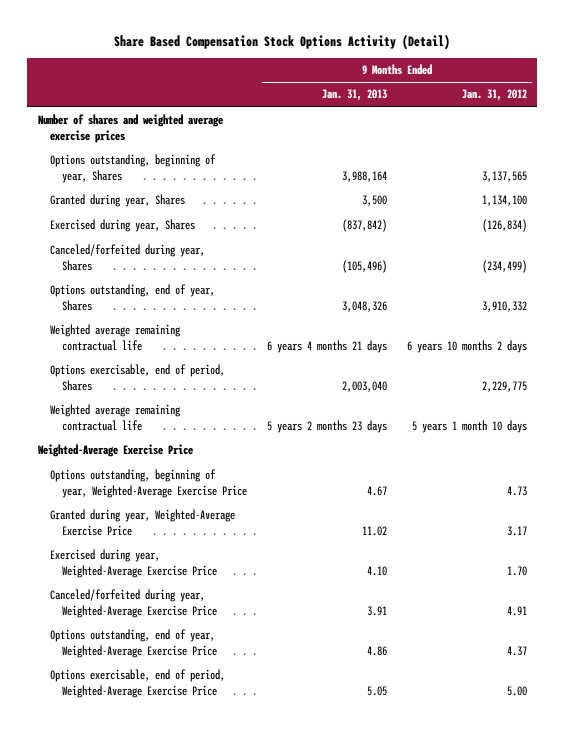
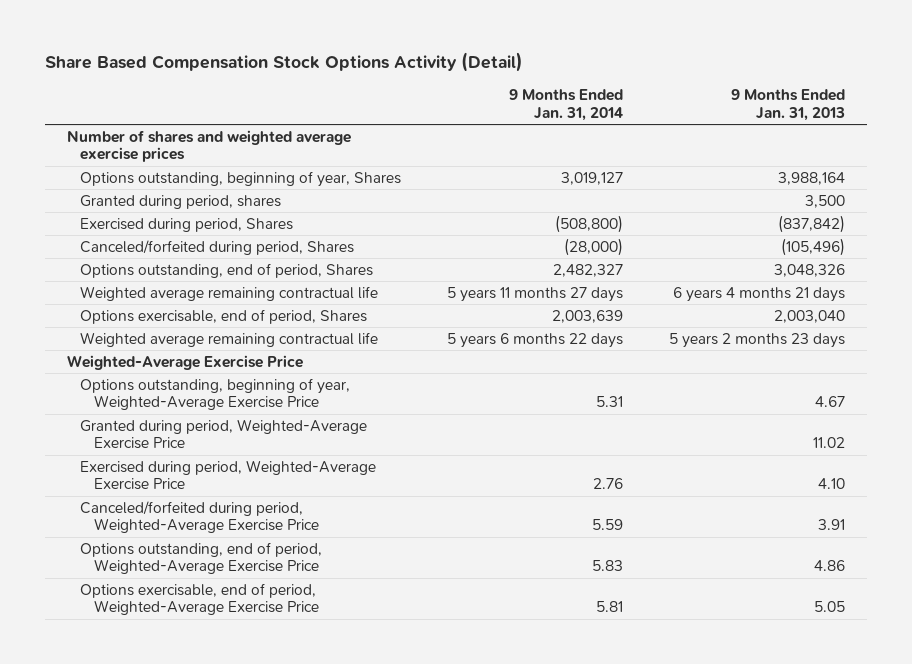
- | 9 Months Ended Jan. 31, 2013 | 9 Months Ended Jan. 31, 2012
+ | 9 Months Ended Jan. 31, 2014 | 9 Months Ended Jan. 31, 2013
- Granted during year, Shares | 3,500 | 1,134,100
- Exercised during year, Shares | (837,842) | (126,834)
- Canceled/forfeited during year, Shares | (105,496) | (234,499)
- Options outstanding, end of year, Shares | 3,048,326 | 3,910,332
+ Granted during period, shares | | 3,500
+ Exercised during period, Shares | (508,800) | (837,842)
+ Canceled/forfeited during period, Shares | (28,000) | (105,496)
+ Options outstanding, end of period, Shares | 2,482,327 | 3,048,326
- Granted during year, Weighted-Average Exercise Price | 11.02 | 3.17
- Exercised during year, Weighted-Average Exercise Price | 4.10 | 1.70
- Canceled/forfeited during year, Weighted-Average Exercise Price | 3.91 | 4.91
- Options outstanding, end of year, Weighted-Average Exercise Price | 4.86 | 4.37
+ Granted during period, Weighted-Average Exercise Price | | 11.02
+ Exercised during period, Weighted-Average Exercise Price | 2.76 | 4.10
+ Canceled/forfeited during period, Weighted-Average Exercise Price | 5.59 | 3.91
+ Options outstanding, end of period, Weighted-Average Exercise Price | 5.83 | 4.86

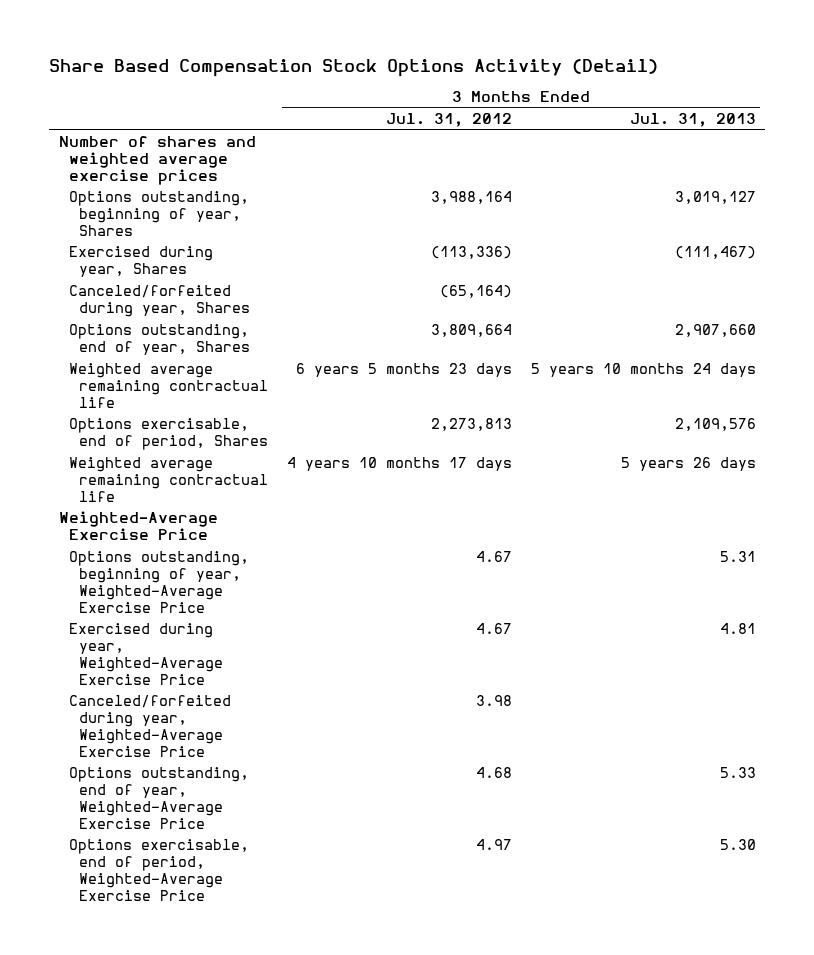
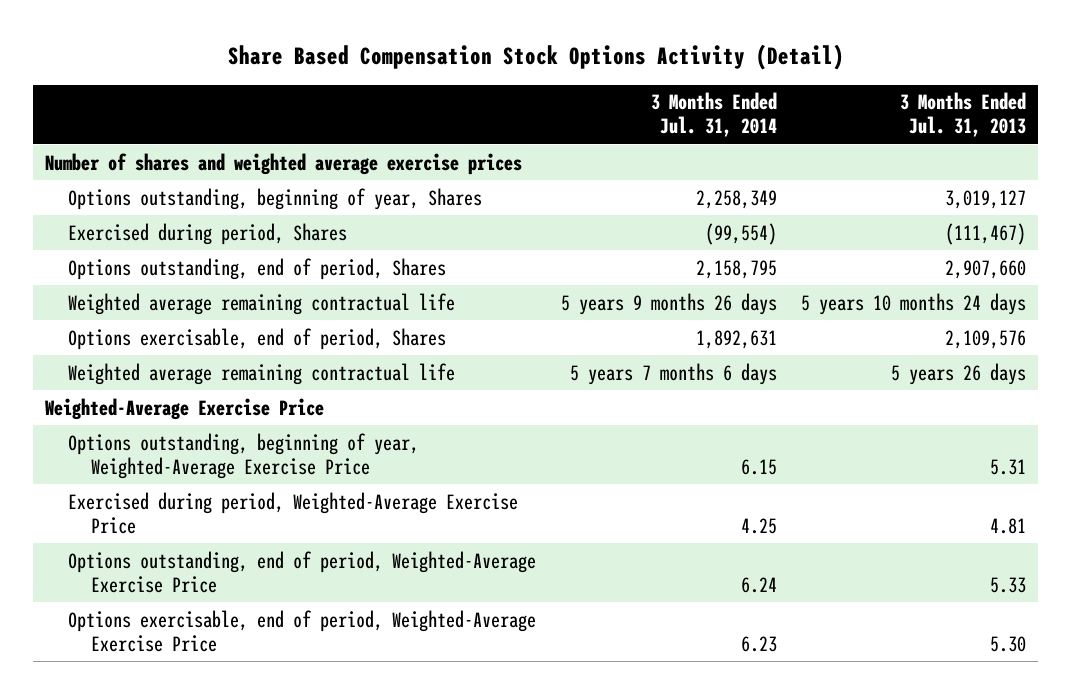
- | 3 Months Ended Jul. 31, 2012 | 3 Months Ended Jul. 31, 2013
+ | 3 Months Ended Jul. 31, 2014 | 3 Months Ended Jul. 31, 2013
- Exercised during year, Shares | (113,336) | (111,467)
- Canceled/forfeited during year, Shares | (65,164) |
- Options outstanding, end of year, Shares | 3,809,664 | 2,907,660
+ Exercised during period, Shares | (99,554) | (111,467)
+ Options outstanding, end of period, Shares | 2,158,795 | 2,907,660
- Exercised during year, Weighted-Average Exercise Price | 4.67 | 4.81
- Canceled/forfeited during year, Weighted-Average Exercise Price | 3.98 |
- Options outstanding, end of year, Weighted-Average Exercise Price | 4.68 | 5.33
+ Exercised during period, Weighted-Average Exercise Price | 4.25 | 4.81
+ Options outstanding, end of period, Weighted-Average Exercise Price | 6.24 | 5.33

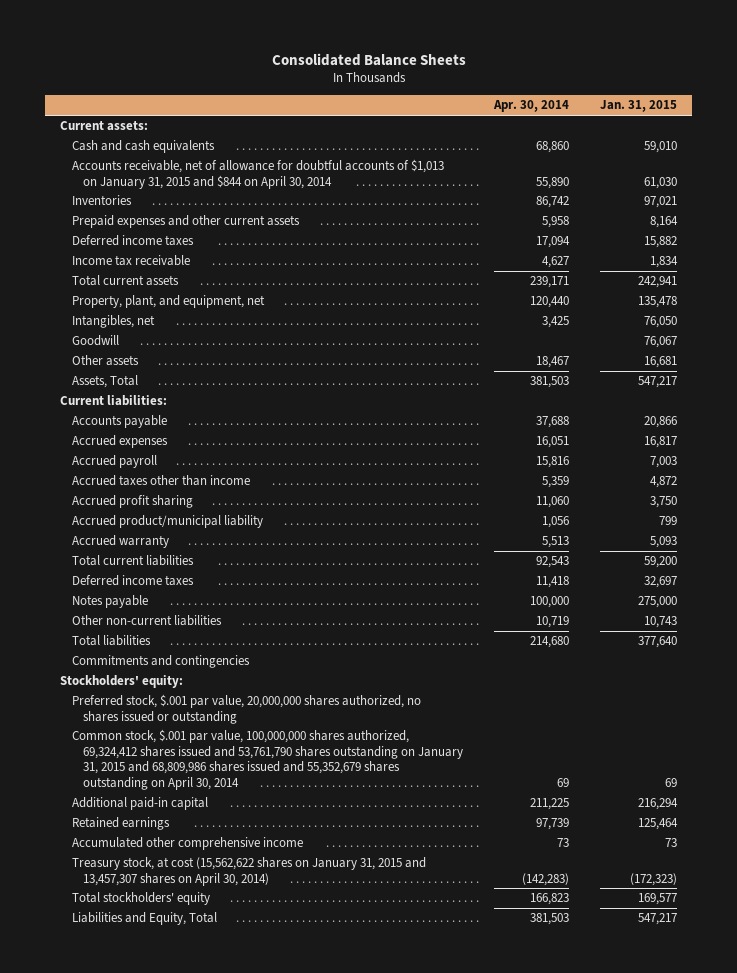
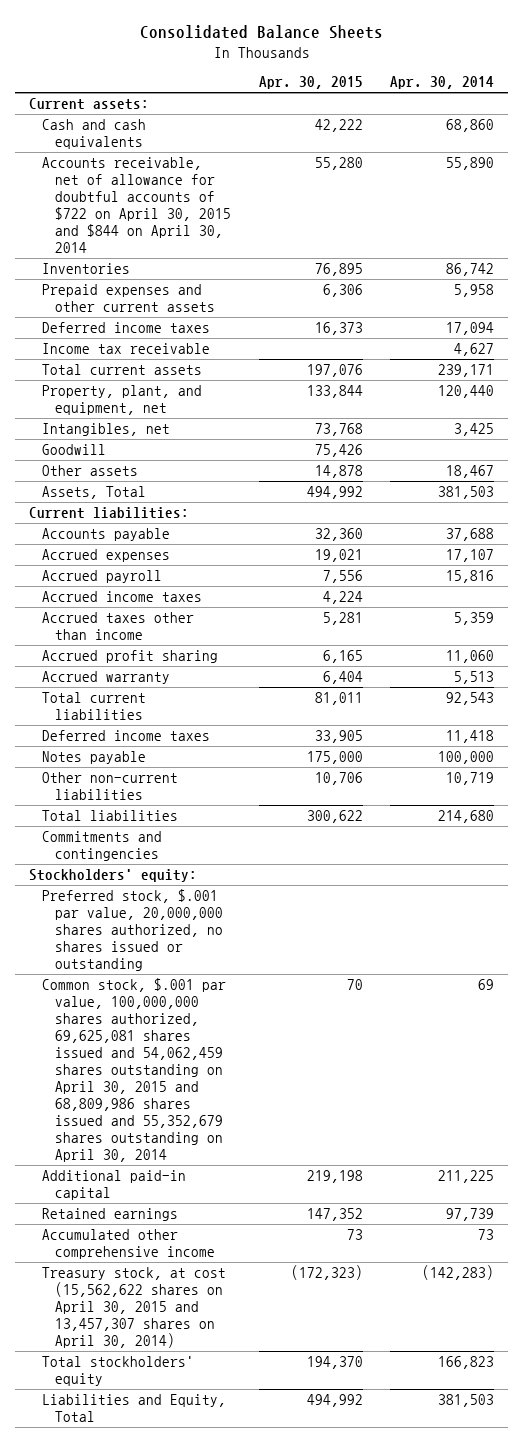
- | Apr. 30, 2014 | Jan. 31, 2015
+ | Apr. 30, 2015 | Apr. 30, 2014
- Accounts receivable, net of allowance for doubtful accounts of $1,013 on January 31, 2015 and $844 on April 30, 2014 | 55,890 | 61,030
+ Accounts receivable, net of allowance for doubtful accounts of $722 on April 30, 2015 and $844 on April 30, 2014 | 55,280 | 55,890
- Accrued expenses | 16,051 | 16,817
+ Accrued expenses | 19,021 | 17,107
+ Accrued income taxes | 4,224 |
- Accrued product/municipal liability | 1,056 | 799
- Common stock, $.001 par value, 100,000,000 shares authorized, 69,324,412 shares issued and 53,761,790 shares outstanding on January 31, 2015 and 68,809,986 shares issued and 55,352,679 shares outstanding on April 30, 2014 | 69 | 69
+ Common stock, $.001 par value, 100,000,000 shares authorized, 69,625,081 shares issued and 54,062,459 shares outstanding on April 30, 2015 and 68,809,986 shares issued and 55,352,679 shares outstanding on April 30, 2014 | 70 | 69
- Treasury stock, at cost (15,562,622 shares on January 31, 2015 and 13,457,307 shares on April 30, 2014) | (142,283) | (172,323)
+ Treasury stock, at cost (15,562,622 shares on April 30, 2015 and 13,457,307 shares on April 30, 2014) | (172,323) | (142,283)

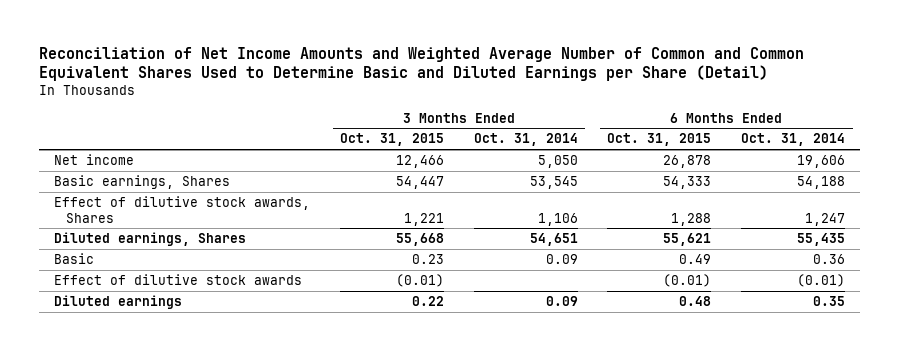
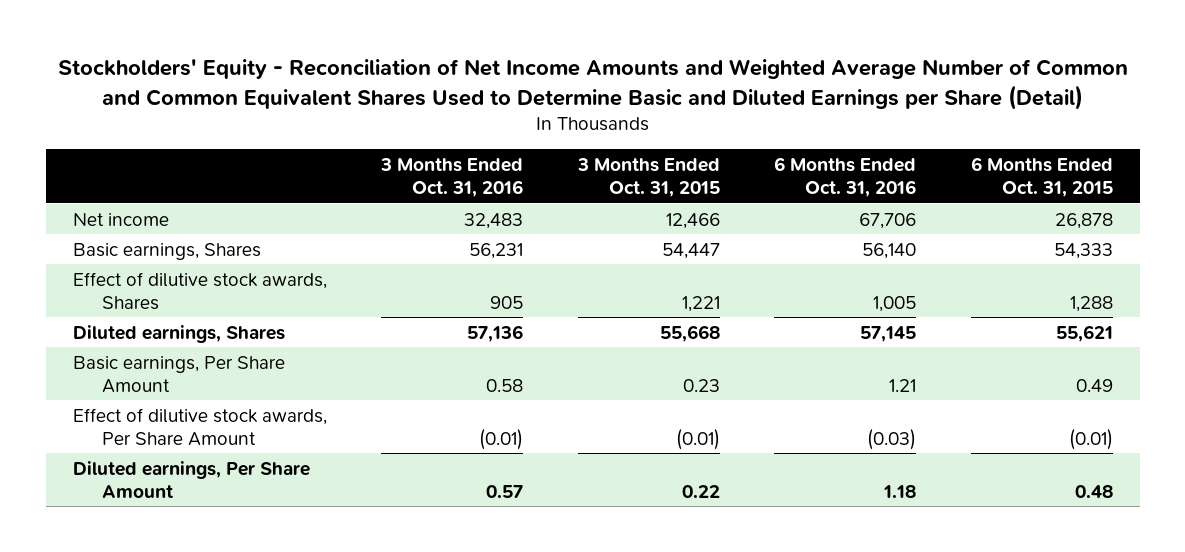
- Reconciliation of Net Income Amounts and Weighted Average Number of Common and Common Equivalent Shares Used to Determine Basic and Diluted Earnings per Share (Detail)
+ Stockholders' Equity - Reconciliation of Net Income Amounts and Weighted Average Number of Common and Common Equivalent Shares Used to Determine Basic and Diluted Earnings per Share (Detail)
- | 3 Months Ended Oct. 31, 2015 | 3 Months Ended Oct. 31, 2014 | 6 Months Ended Oct. 31, 2015 | 6 Months Ended Oct. 31, 2014
+ | 3 Months Ended Oct. 31, 2016 | 3 Months Ended Oct. 31, 2015 | 6 Months Ended Oct. 31, 2016 | 6 Months Ended Oct. 31, 2015
- Basic | 0.23 | 0.09 | 0.49 | 0.36
- Effect of dilutive stock awards | (0.01) | | (0.01) | (0.01)
- Diluted earnings | 0.22 | 0.09 | 0.48 | 0.35
+ Basic earnings, Per Share Amount | 0.58 | 0.23 | 1.21 | 0.49
+ Effect of dilutive stock awards, Per Share Amount | (0.01) | (0.01) | (0.03) | (0.01)
+ Diluted earnings, Per Share Amount | 0.57 | 0.22 | 1.18 | 0.48

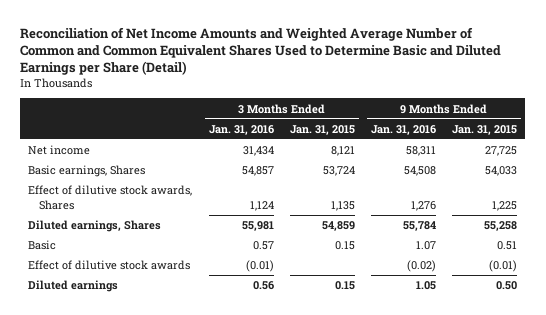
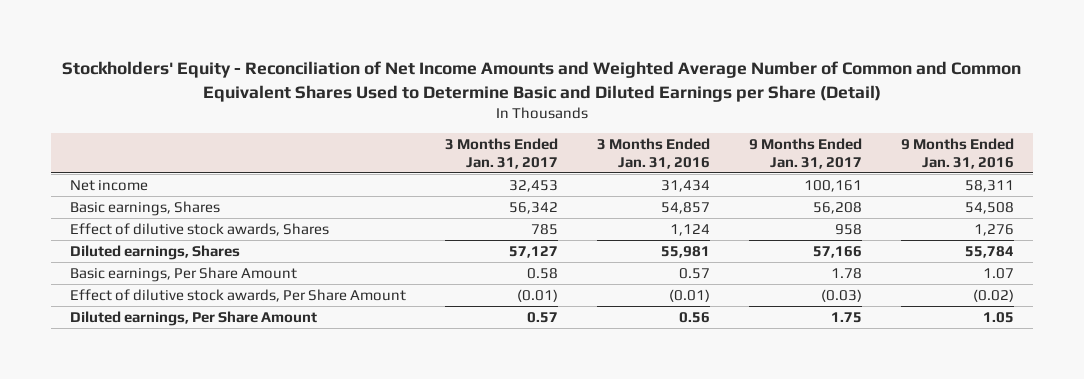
- Reconciliation of Net Income Amounts and Weighted Average Number of Common and Common Equivalent Shares Used to Determine Basic and Diluted Earnings per Share (Detail)
+ Stockholders' Equity - Reconciliation of Net Income Amounts and Weighted Average Number of Common and Common Equivalent Shares Used to Determine Basic and Diluted Earnings per Share (Detail)
- | 3 Months Ended Jan. 31, 2016 | 3 Months Ended Jan. 31, 2015 | 9 Months Ended Jan. 31, 2016 | 9 Months Ended Jan. 31, 2015
+ | 3 Months Ended Jan. 31, 2017 | 3 Months Ended Jan. 31, 2016 | 9 Months Ended Jan. 31, 2017 | 9 Months Ended Jan. 31, 2016
- Basic | 0.57 | 0.15 | 1.07 | 0.51
- Effect of dilutive stock awards | (0.01) | | (0.02) | (0.01)
- Diluted earnings | 0.56 | 0.15 | 1.05 | 0.50
+ Basic earnings, Per Share Amount | 0.58 | 0.57 | 1.78 | 1.07
+ Effect of dilutive stock awards, Per Share Amount | (0.01) | (0.01) | (0.03) | (0.02)
+ Diluted earnings, Per Share Amount | 0.57 | 0.56 | 1.75 | 1.05

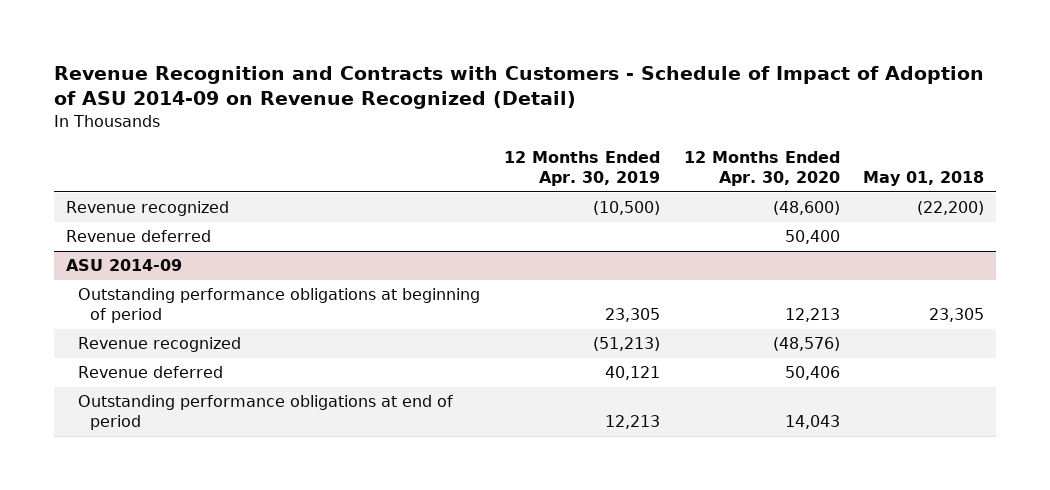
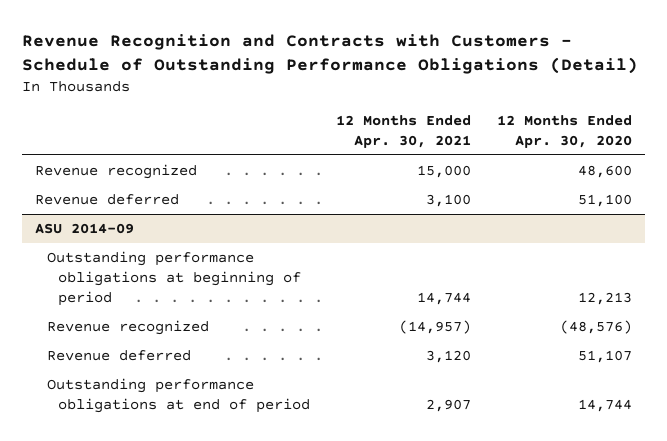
- Revenue Recognition and Contracts with Customers - Schedule of Impact of Adoption of ASU 2014-09 on Revenue Recognized (Detail)
+ Revenue Recognition and Contracts with Customers - Schedule of Outstanding Performance Obligations (Detail)
- | 12 Months Ended Apr. 30, 2019 | 12 Months Ended Apr. 30, 2020 | May 01, 2018
+ | 12 Months Ended Apr. 30, 2021 | 12 Months Ended Apr. 30, 2020
- Revenue recognized | (10,500) | (48,600) | (22,200)
- Revenue deferred | | 50,400 |
+ Revenue recognized | 15,000 | 48,600
+ Revenue deferred | 3,100 | 51,100
@ ASU 2014-09
- Revenue deferred | 40,121 | 50,406 |
- Outstanding performance obligations at end of period | 12,213 | 14,043 |
+ Revenue deferred | 3,120 | 51,107
+ Outstanding performance obligations at end of period | 2,907 | 14,744

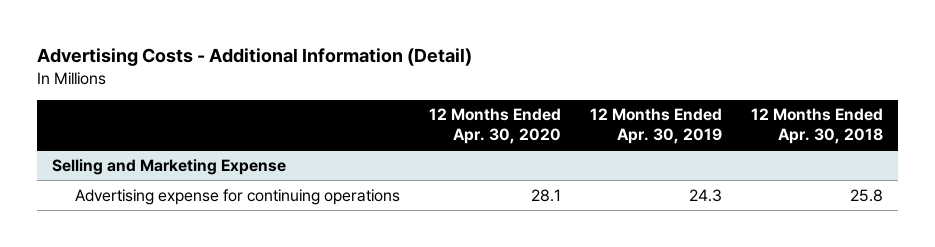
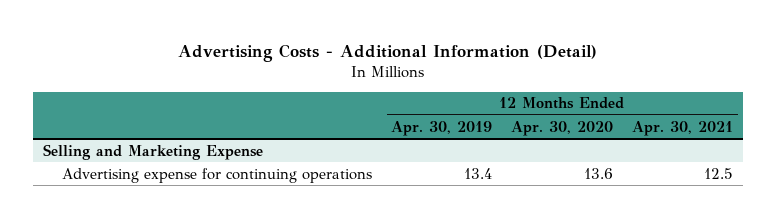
- | 12 Months Ended Apr. 30, 2020 | 12 Months Ended Apr. 30, 2019 | 12 Months Ended Apr. 30, 2018
+ | 12 Months Ended Apr. 30, 2019 | 12 Months Ended Apr. 30, 2020 | 12 Months Ended Apr. 30, 2021
@ Selling and Marketing Expense
- Advertising expense for continuing operations | 28.1 | 24.3 | 25.8
+ Advertising expense for continuing operations | 13.4 | 13.6 | 12.5

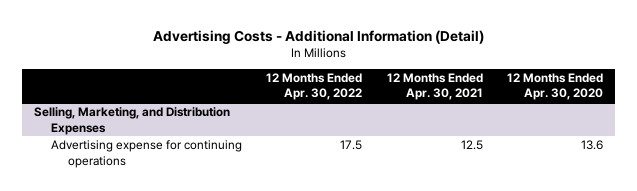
- | 12 Months Ended Apr. 30, 2019 | 12 Months Ended Apr. 30, 2020 | 12 Months Ended Apr. 30, 2021
+ | 12 Months Ended Apr. 30, 2022 | 12 Months Ended Apr. 30, 2021 | 12 Months Ended Apr. 30, 2020
- Selling and Marketing Expense
+ Selling, Marketing, and Distribution Expenses

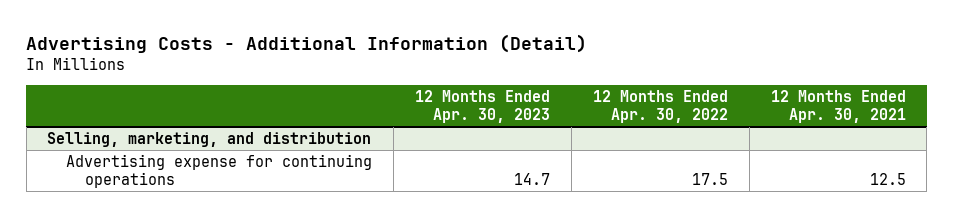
- | 12 Months Ended Apr. 30, 2022 | 12 Months Ended Apr. 30, 2021 | 12 Months Ended Apr. 30, 2020
+ | 12 Months Ended Apr. 30, 2023 | 12 Months Ended Apr. 30, 2022 | 12 Months Ended Apr. 30, 2021
- Selling, Marketing, and Distribution Expenses
+ Selling, marketing, and distribution

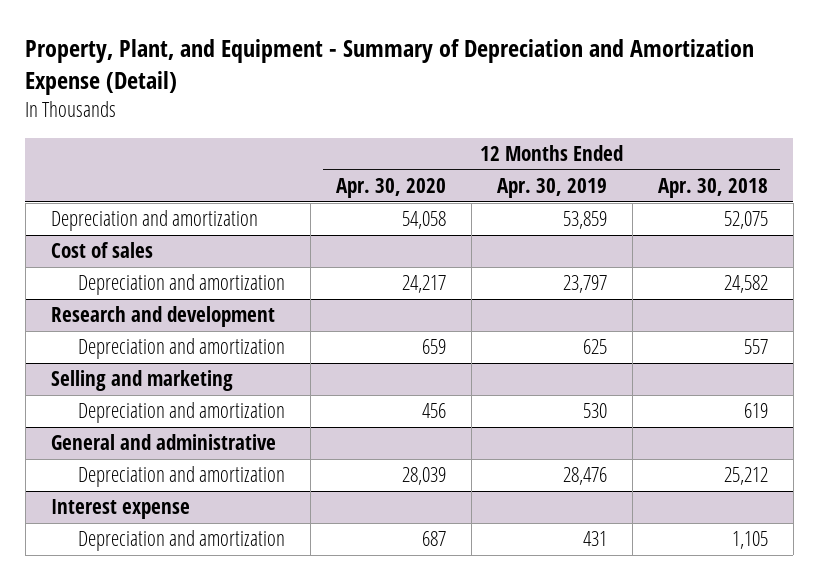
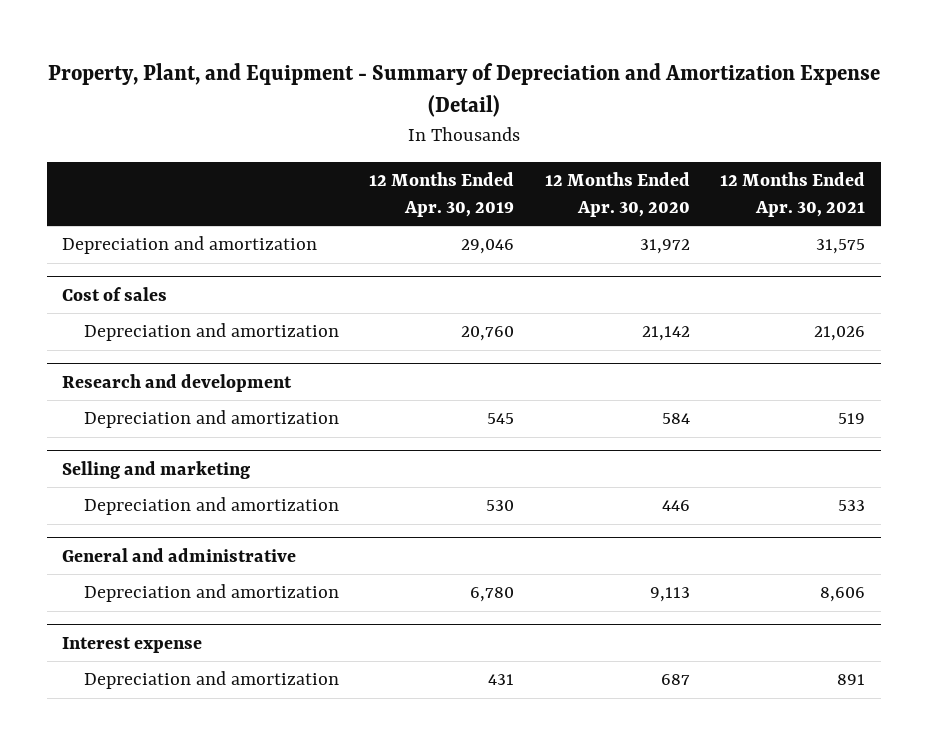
- | 12 Months Ended Apr. 30, 2020 | 12 Months Ended Apr. 30, 2019 | 12 Months Ended Apr. 30, 2018
+ | 12 Months Ended Apr. 30, 2019 | 12 Months Ended Apr. 30, 2020 | 12 Months Ended Apr. 30, 2021
- Depreciation and amortization | 54,058 | 53,859 | 52,075
+ Depreciation and amortization | 29,046 | 31,972 | 31,575
@ Cost of sales
- Depreciation and amortization | 24,217 | 23,797 | 24,582
+ Depreciation and amortization | 20,760 | 21,142 | 21,026
@ Research and development
- Depreciation and amortization | 659 | 625 | 557
+ Depreciation and amortization | 545 | 584 | 519
@ Selling and marketing
- Depreciation and amortization | 456 | 530 | 619
+ Depreciation and amortization | 530 | 446 | 533
@ General and administrative
- Depreciation and amortization | 28,039 | 28,476 | 25,212
+ Depreciation and amortization | 6,780 | 9,113 | 8,606

